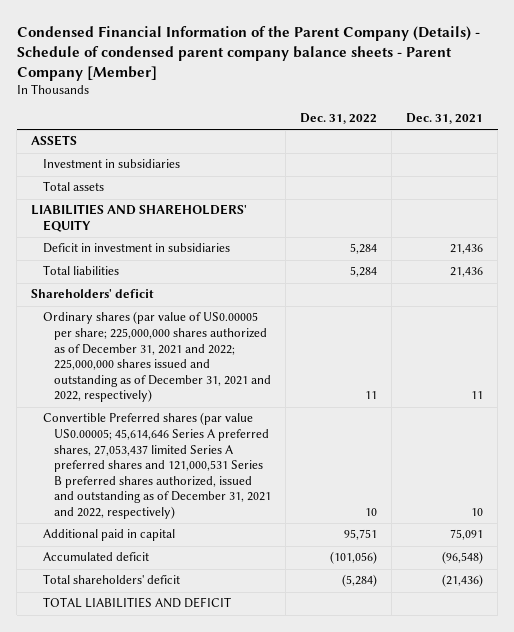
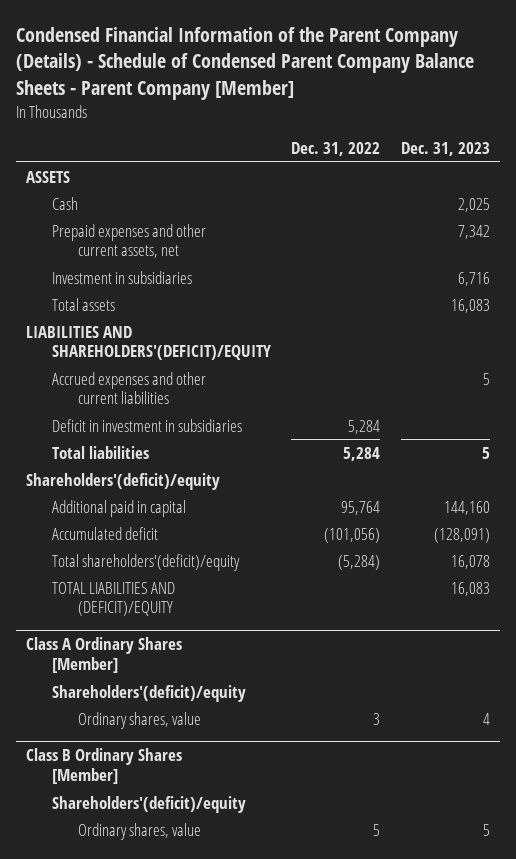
- Condensed Financial Information of the Parent Company (Details) - Schedule of condensed parent company balance sheets - Parent Company [Member]
+ Condensed Financial Information of the Parent Company (Details) - Schedule of Condensed Parent Company Balance Sheets - Parent Company [Member]
- | Dec. 31, 2022 | Dec. 31, 2021
+ | Dec. 31, 2022 | Dec. 31, 2023
+ Cash | | 2,025
+ Prepaid expenses and other current assets, net | | 7,342
- LIABILITIES AND SHAREHOLDERS' EQUITY
+ LIABILITIES AND SHAREHOLDERS'(DEFICIT)/EQUITY
+ Accrued expenses and other current liabilities | | 5
- Shareholders' deficit
- Ordinary shares (par value of US0.00005 per share; 225,000,000 shares authorized as of December 31, 2021 and 2022; 225,000,000 shares issued and outstanding as of December 31, 2021 and 2022, respectively) | 11 | 11
- Convertible Preferred shares (par value US0.00005; 45,614,646 Series A preferred shares, 27,053,437 limited Series A preferred shares and 121,000,531 Series B preferred shares authorized, issued and outstanding as of December 31, 2021 and 2022, respectively) | 10 | 10
- Additional paid in capital | 95,751 | 75,091
+ Shareholders'(deficit)/equity
+ Additional paid in capital | 95,764 | 144,160
- Total shareholders' deficit | (5,284) | (21,436)
- TOTAL LIABILITIES AND DEFICIT
+ Total shareholders'(deficit)/equity | (5,284) | 16,078
+ TOTAL LIABILITIES AND (DEFICIT)/EQUITY | | 16,083
+ Class A Ordinary Shares [Member]
+ Shareholders'(deficit)/equity
+ Ordinary shares, value | 3 | 4
+ Class B Ordinary Shares [Member]
+ Shareholders'(deficit)/equity
+ Ordinary shares, value | 5 | 5

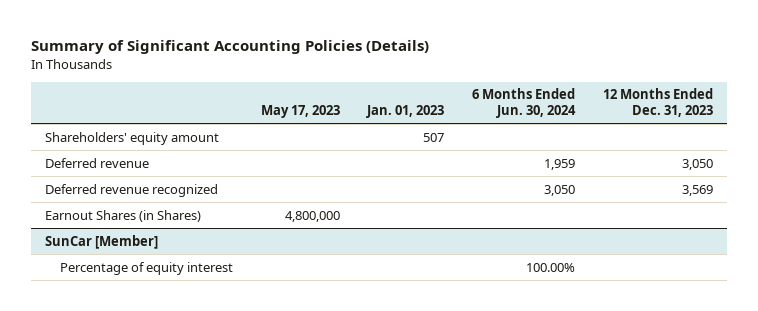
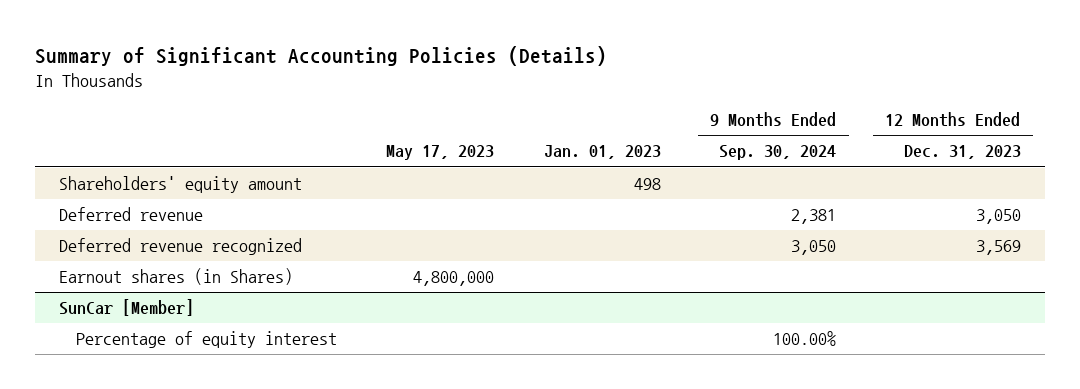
- | May 17, 2023 | Jan. 01, 2023 | 6 Months Ended Jun. 30, 2024 | 12 Months Ended Dec. 31, 2023
+ | May 17, 2023 | Jan. 01, 2023 | 9 Months Ended Sep. 30, 2024 | 12 Months Ended Dec. 31, 2023
- Shareholders' equity amount | | 507 | |
+ Shareholders' equity amount | | 498 | |
- Earnout Shares (in Shares) | 4,800,000 | | |
+ Earnout shares (in Shares) | 4,800,000 | | |

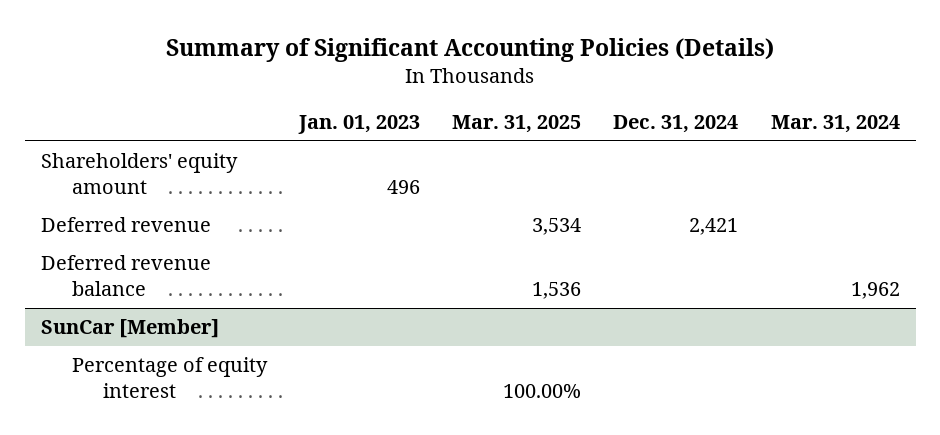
- | May 17, 2023 | Jan. 01, 2023 | 9 Months Ended Sep. 30, 2024 | 12 Months Ended Dec. 31, 2023
+ | Jan. 01, 2023 | Mar. 31, 2025 | Dec. 31, 2024 | Mar. 31, 2024
- Shareholders' equity amount | | 498 | |
+ Shareholders' equity amount | 496 | | |
- Deferred revenue recognized | | | 3,050 | 3,569
- Earnout shares (in Shares) | 4,800,000 | | |
+ Deferred revenue balance | | 1,536 | | 1,962

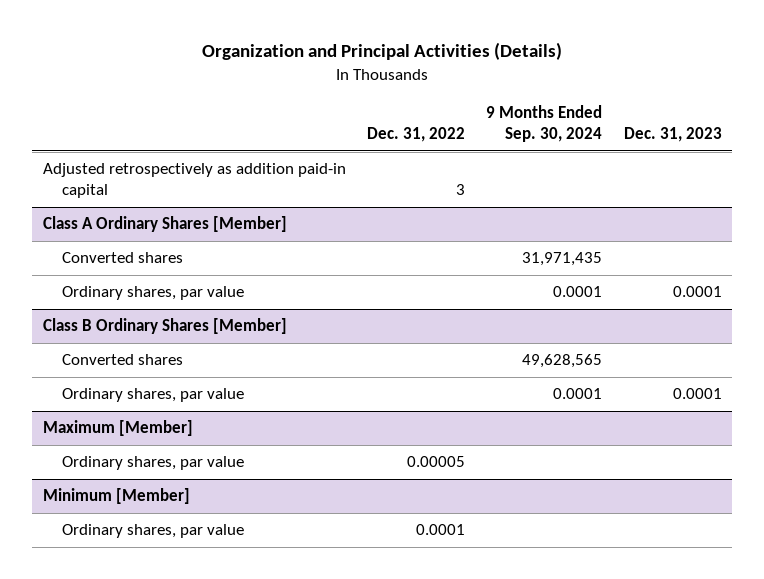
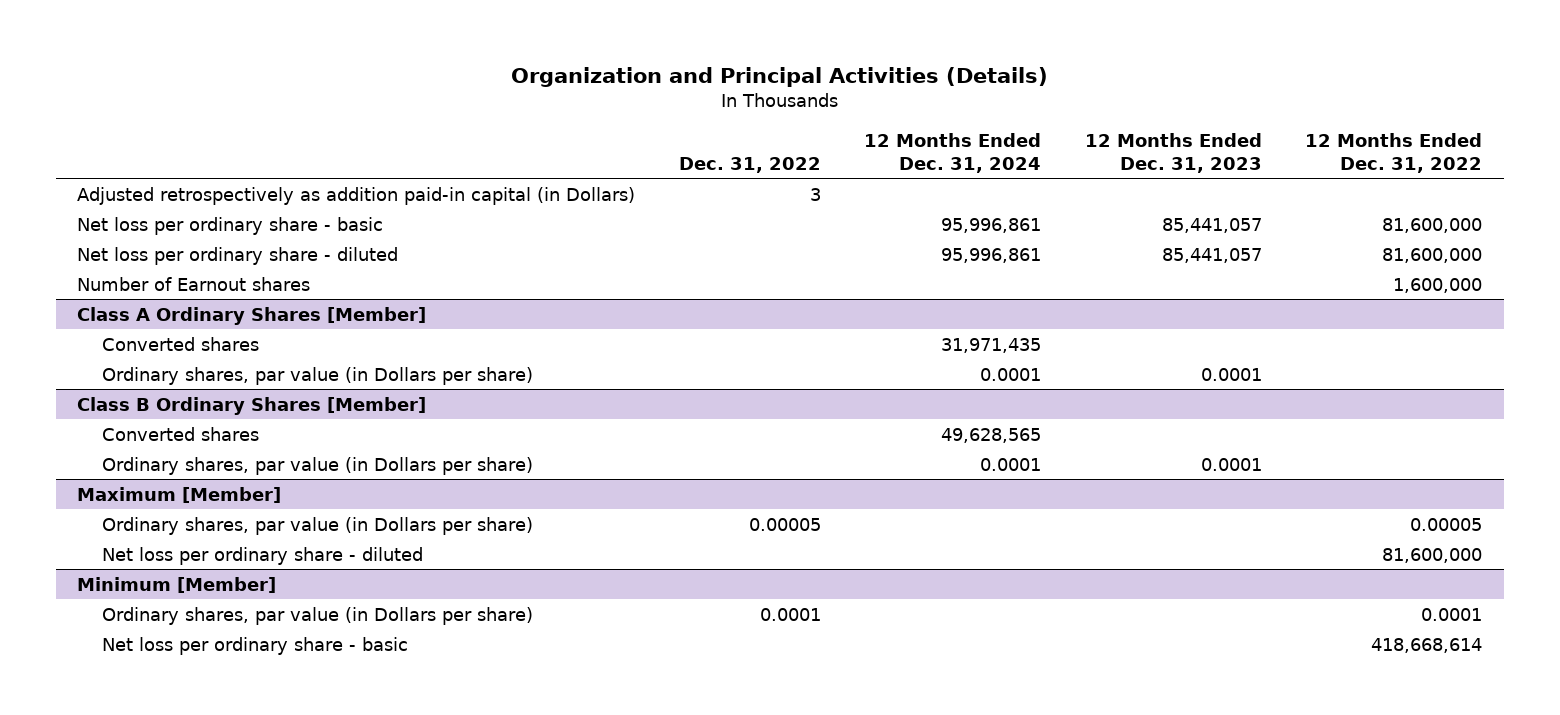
- | Dec. 31, 2022 | 9 Months Ended Sep. 30, 2024 | Dec. 31, 2023
+ | Dec. 31, 2022 | 12 Months Ended Dec. 31, 2024 | 12 Months Ended Dec. 31, 2023 | 12 Months Ended Dec. 31, 2022
- Adjusted retrospectively as addition paid-in capital | 3 | |
+ Adjusted retrospectively as addition paid-in capital (in Dollars) | 3 | | |
+ Net loss per ordinary share - basic | | 95,996,861 | 85,441,057 | 81,600,000
+ Net loss per ordinary share - diluted | | 95,996,861 | 85,441,057 | 81,600,000
+ Number of Earnout shares | | | | 1,600,000
@ Class A Ordinary Shares [Member]
- Ordinary shares, par value | | 0.0001 | 0.0001
+ Ordinary shares, par value (in Dollars per share) | | 0.0001 | 0.0001 |
@ Class B Ordinary Shares [Member]
- Ordinary shares, par value | | 0.0001 | 0.0001
+ Ordinary shares, par value (in Dollars per share) | | 0.0001 | 0.0001 |
@ Maximum [Member]
- Ordinary shares, par value | 0.00005 | |
+ Ordinary shares, par value (in Dollars per share) | 0.00005 | | | 0.00005
+ Net loss per ordinary share - diluted | | | | 81,600,000
@ Minimum [Member]
- Ordinary shares, par value | 0.0001 | |
+ Ordinary shares, par value (in Dollars per share) | 0.0001 | | | 0.0001
+ Net loss per ordinary share - basic | | | | 418,668,614

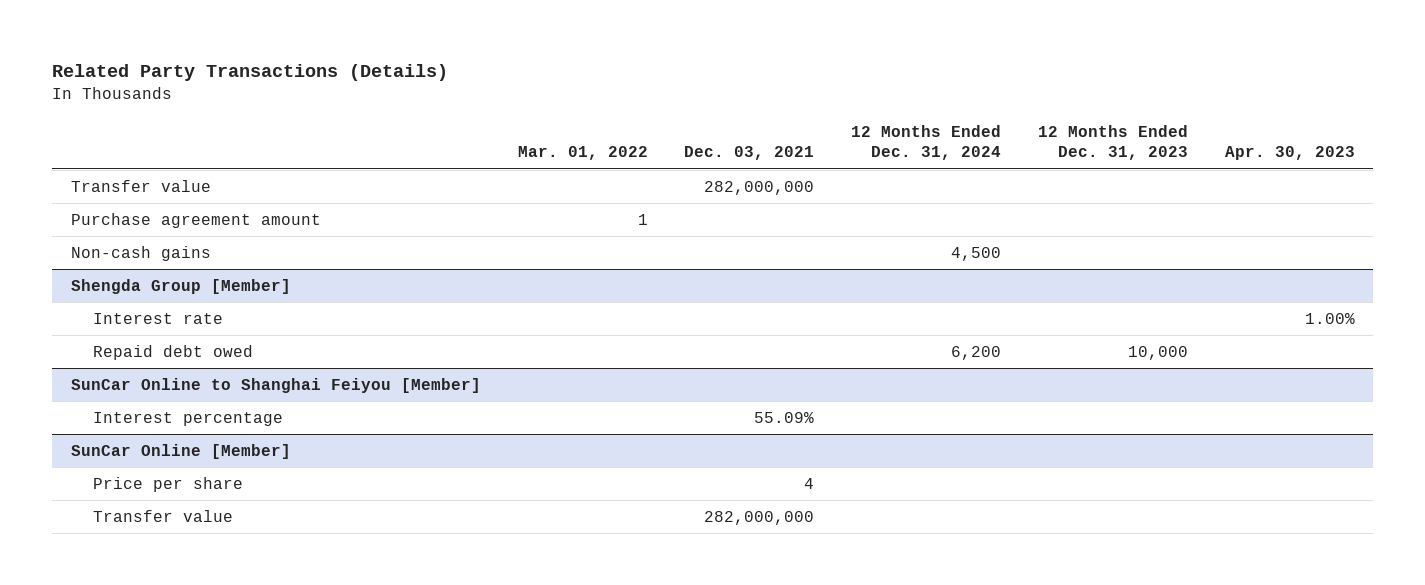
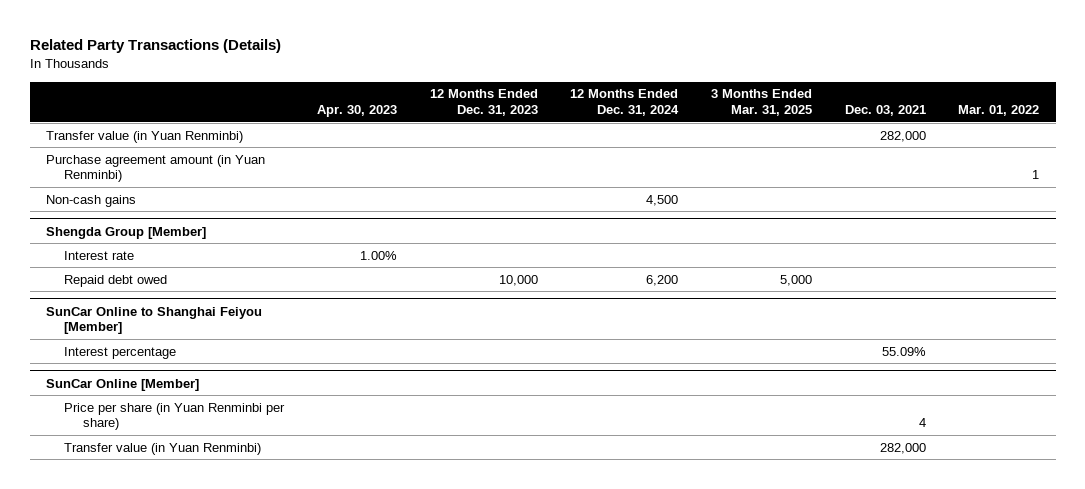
- | Mar. 01, 2022 | Dec. 03, 2021 | 12 Months Ended Dec. 31, 2024 | 12 Months Ended Dec. 31, 2023 | Apr. 30, 2023
+ | Apr. 30, 2023 | 12 Months Ended Dec. 31, 2023 | 12 Months Ended Dec. 31, 2024 | 3 Months Ended Mar. 31, 2025 | Dec. 03, 2021 | Mar. 01, 2022
- Transfer value | | 282,000,000 | | |
- Purchase agreement amount | 1 | | | |
+ Transfer value (in Yuan Renminbi) | | | | | 282,000 |
+ Purchase agreement amount (in Yuan Renminbi) | | | | | | 1
@ SunCar Online [Member]
- Price per share | | 4 | | |
- Transfer value | | 282,000,000 | | |
+ Price per share (in Yuan Renminbi per share) | | | | | 4 |
+ Transfer value (in Yuan Renminbi) | | | | | 282,000 |

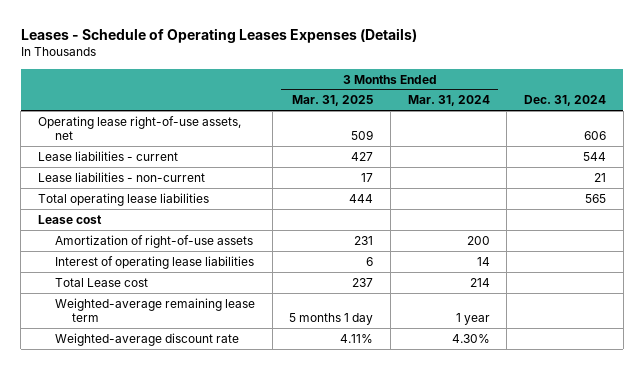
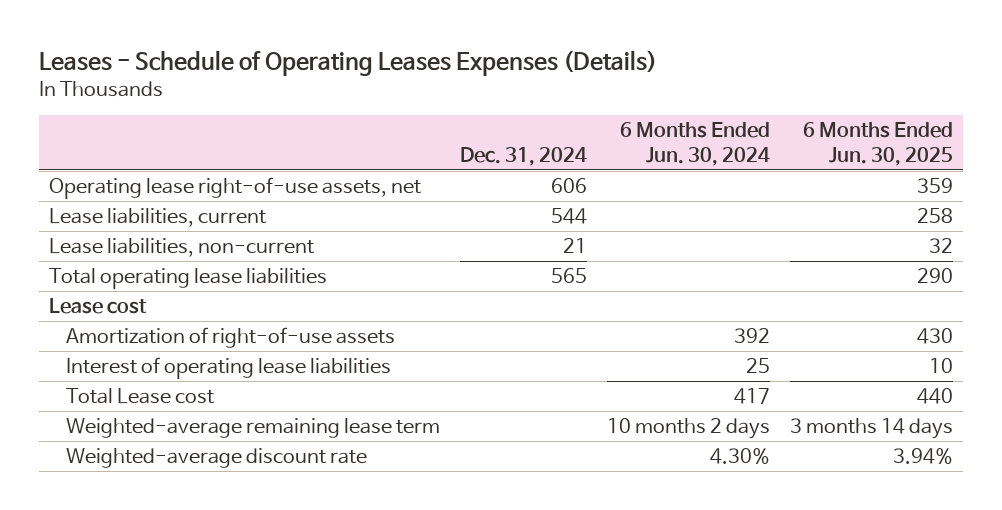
- | 3 Months Ended Mar. 31, 2025 | 3 Months Ended Mar. 31, 2024 | Dec. 31, 2024
+ | Dec. 31, 2024 | 6 Months Ended Jun. 30, 2024 | 6 Months Ended Jun. 30, 2025
- Lease liabilities - current | 427 | | 544
- Lease liabilities - non-current | 17 | | 21
+ Lease liabilities, current | 544 | | 258
+ Lease liabilities, non-current | 21 | | 32

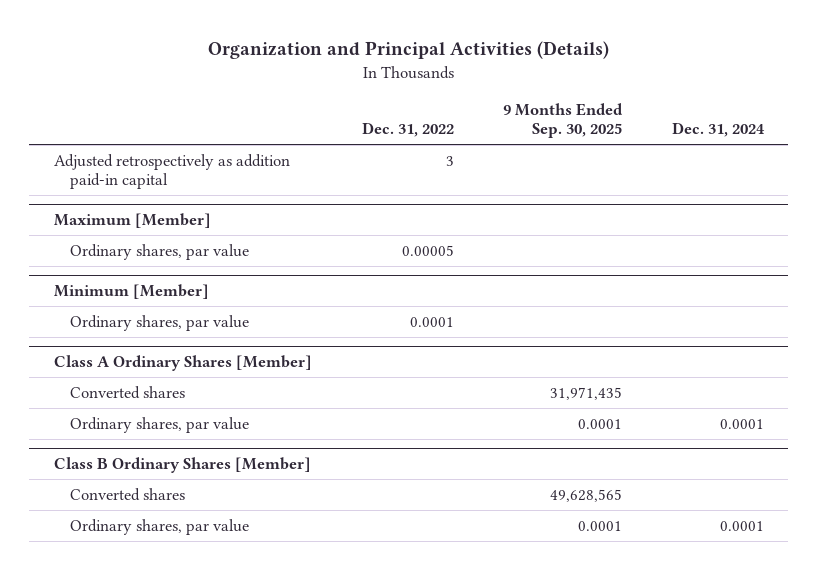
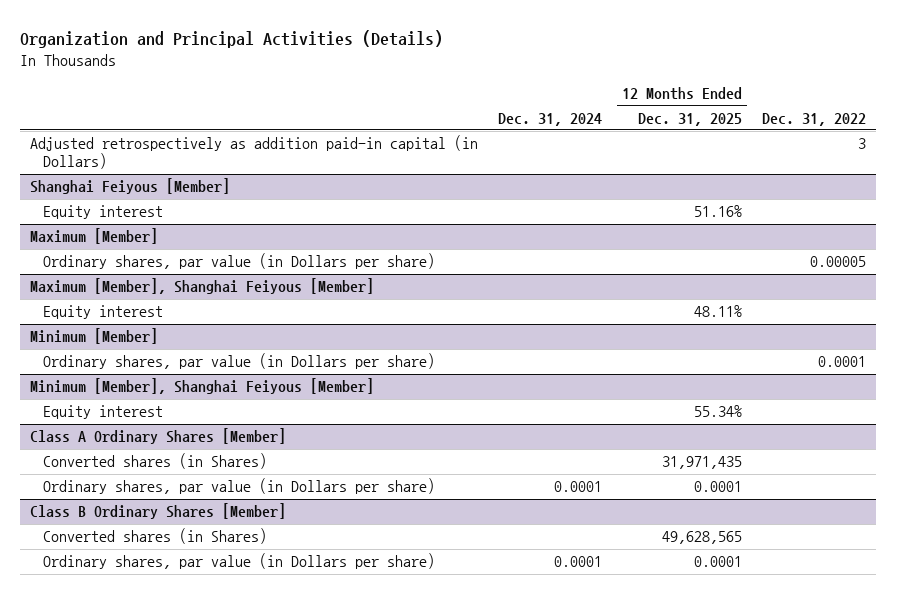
- | Dec. 31, 2022 | 9 Months Ended Sep. 30, 2025 | Dec. 31, 2024
+ | Dec. 31, 2024 | 12 Months Ended Dec. 31, 2025 | Dec. 31, 2022
- Adjusted retrospectively as addition paid-in capital | 3 | |
+ Adjusted retrospectively as addition paid-in capital (in Dollars) | | | 3
+ Shanghai Feiyous [Member]
+ Equity interest | | 51.16% |
@ Maximum [Member]
- Ordinary shares, par value | 0.00005 | |
+ Ordinary shares, par value (in Dollars per share) | | | 0.00005
+ Maximum [Member], Shanghai Feiyous [Member]
+ Equity interest | | 48.11% |
@ Minimum [Member]
- Ordinary shares, par value | 0.0001 | |
+ Ordinary shares, par value (in Dollars per share) | | | 0.0001
+ Minimum [Member], Shanghai Feiyous [Member]
+ Equity interest | | 55.34% |
@ Class A Ordinary Shares [Member]
- Converted shares | | 31,971,435 |
- Ordinary shares, par value | | 0.0001 | 0.0001
+ Converted shares (in Shares) | | 31,971,435 |
+ Ordinary shares, par value (in Dollars per share) | 0.0001 | 0.0001 |
@ Class B Ordinary Shares [Member]
- Converted shares | | 49,628,565 |
- Ordinary shares, par value | | 0.0001 | 0.0001
+ Converted shares (in Shares) | | 49,628,565 |
+ Ordinary shares, par value (in Dollars per share) | 0.0001 | 0.0001 |

